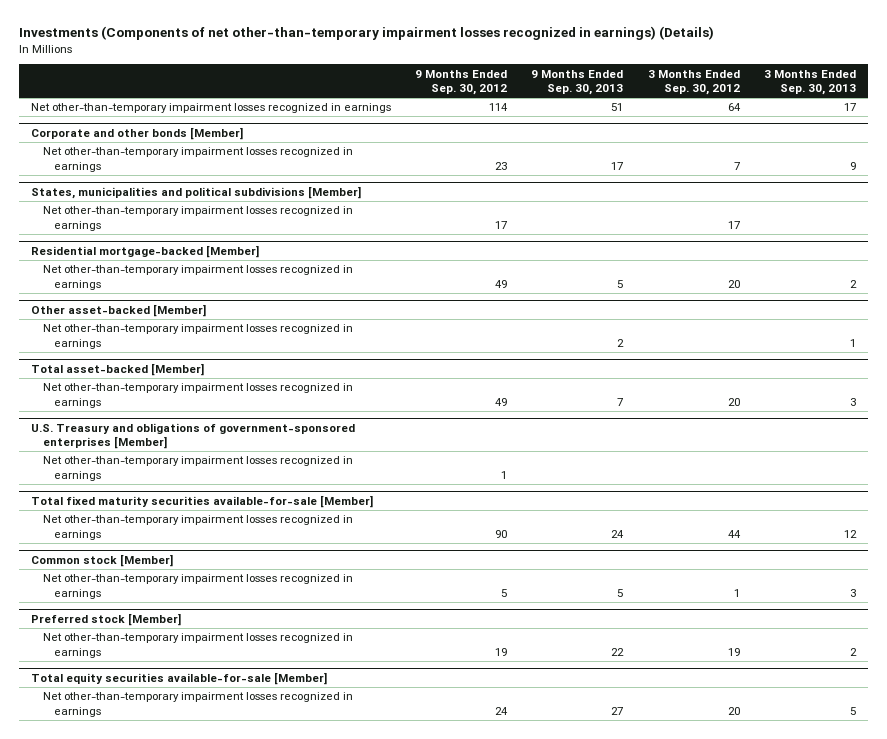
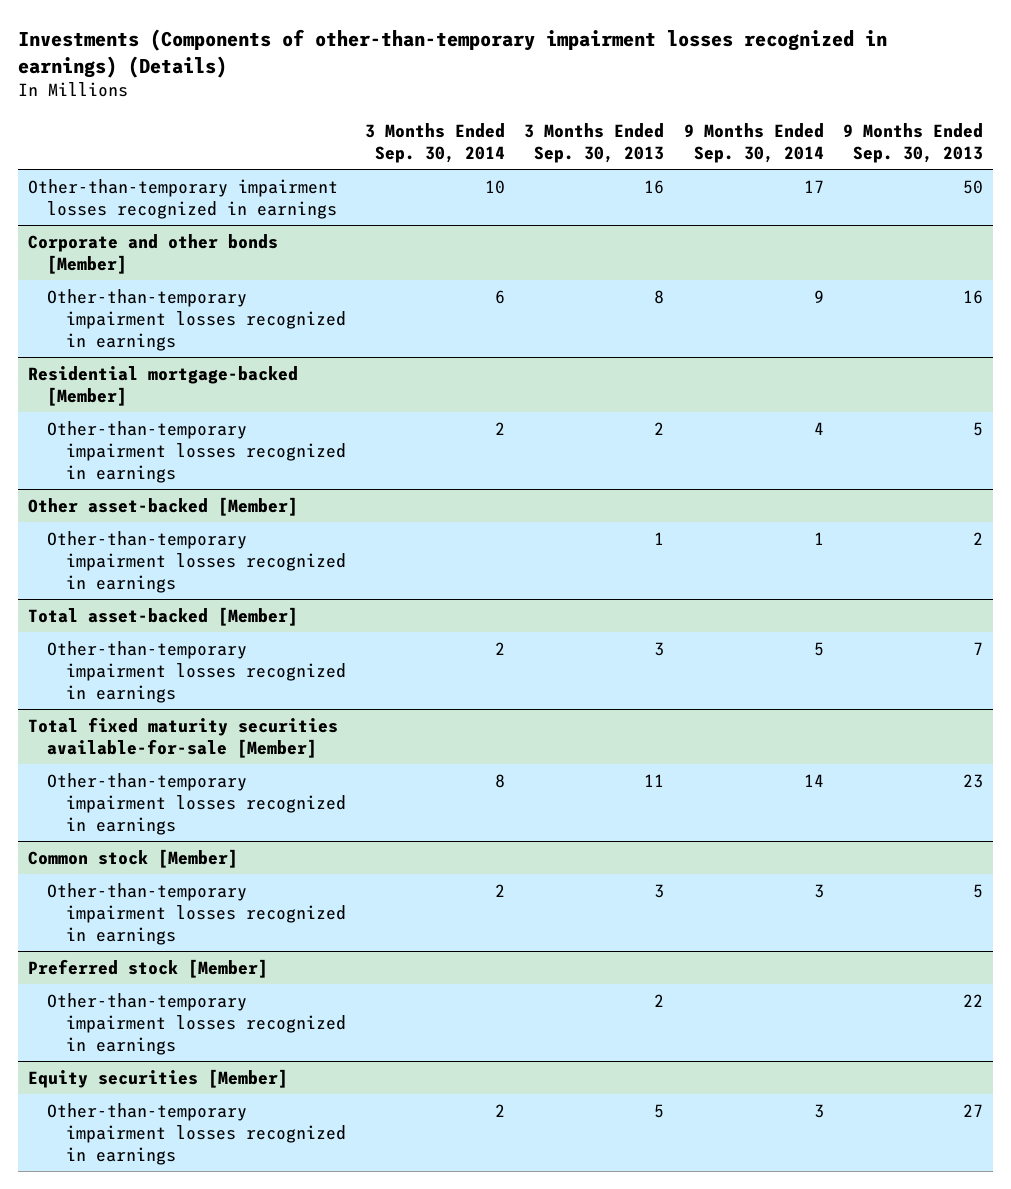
- Investments (Components of net other-than-temporary impairment losses recognized in earnings) (Details)
+ Investments (Components of other-than-temporary impairment losses recognized in earnings) (Details)
- | 9 Months Ended Sep. 30, 2012 | 9 Months Ended Sep. 30, 2013 | 3 Months Ended Sep. 30, 2012 | 3 Months Ended Sep. 30, 2013
+ | 3 Months Ended Sep. 30, 2014 | 3 Months Ended Sep. 30, 2013 | 9 Months Ended Sep. 30, 2014 | 9 Months Ended Sep. 30, 2013
- Net other-than-temporary impairment losses recognized in earnings | 114 | 51 | 64 | 17
+ Other-than-temporary impairment losses recognized in earnings | 10 | 16 | 17 | 50
@ Corporate and other bonds [Member]
- Net other-than-temporary impairment losses recognized in earnings | 23 | 17 | 7 | 9
- States, municipalities and political subdivisions [Member]
- Net other-than-temporary impairment losses recognized in earnings | 17 | | 17 |
@ Corporate and other bonds [Member]
+ Other-than-temporary impairment losses recognized in earnings | 6 | 8 | 9 | 16
@ Residential mortgage-backed [Member]
- Net other-than-temporary impairment losses recognized in earnings | 49 | 5 | 20 | 2
+ Other-than-temporary impairment losses recognized in earnings | 2 | 2 | 4 | 5
@ Other asset-backed [Member]
- Net other-than-temporary impairment losses recognized in earnings | | 2 | | 1
+ Other-than-temporary impairment losses recognized in earnings | | 1 | 1 | 2
@ Total asset-backed [Member]
- Net other-than-temporary impairment losses recognized in earnings | 49 | 7 | 20 | 3
- U.S. Treasury and obligations of government-sponsored enterprises [Member]
- Net other-than-temporary impairment losses recognized in earnings | 1 | | |
@ Total asset-backed [Member]
+ Other-than-temporary impairment losses recognized in earnings | 2 | 3 | 5 | 7
@ Total fixed maturity securities available-for-sale [Member]
- Net other-than-temporary impairment losses recognized in earnings | 90 | 24 | 44 | 12
+ Other-than-temporary impairment losses recognized in earnings | 8 | 11 | 14 | 23
@ Common stock [Member]
- Net other-than-temporary impairment losses recognized in earnings | 5 | 5 | 1 | 3
+ Other-than-temporary impairment losses recognized in earnings | 2 | 3 | 3 | 5
@ Preferred stock [Member]
- Net other-than-temporary impairment losses recognized in earnings | 19 | 22 | 19 | 2
- Total equity securities available-for-sale [Member]
- Net other-than-temporary impairment losses recognized in earnings | 24 | 27 | 20 | 5
@ Preferred stock [Member]
+ Other-than-temporary impairment losses recognized in earnings | | 2 | | 22
+ Equity securities [Member]
+ Other-than-temporary impairment losses recognized in earnings | 2 | 5 | 3 | 27

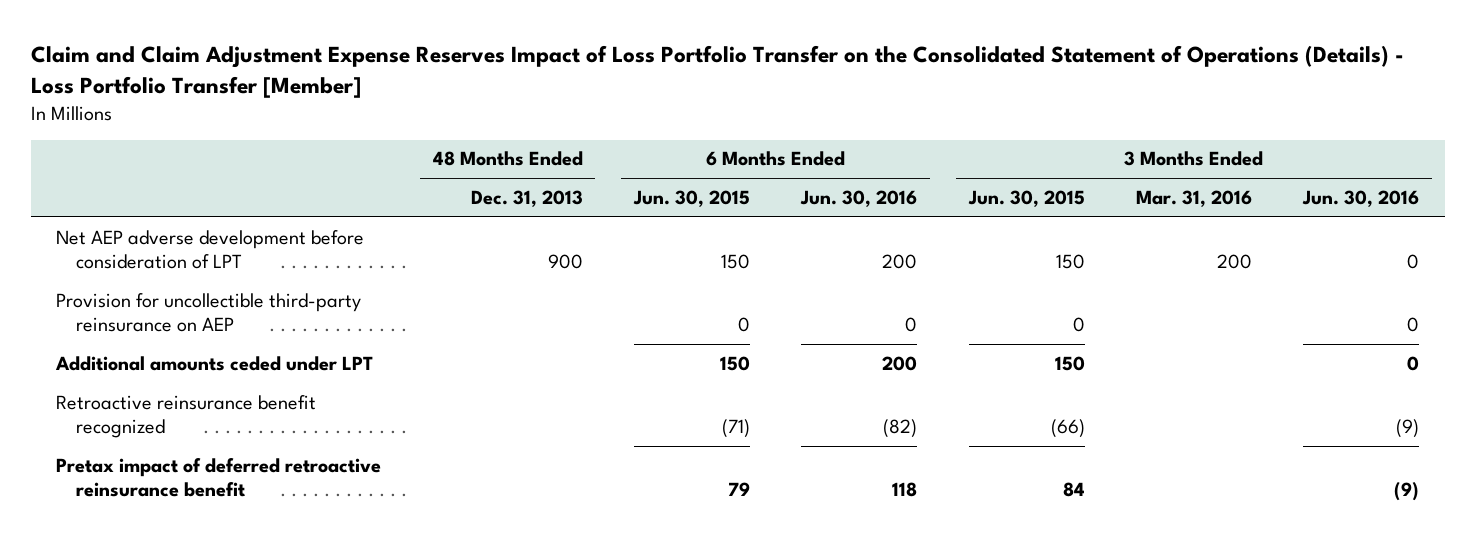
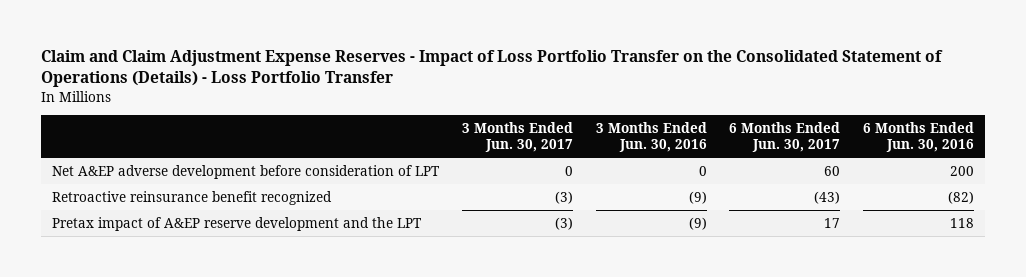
- Claim and Claim Adjustment Expense Reserves Impact of Loss Portfolio Transfer on the Consolidated Statement of Operations (Details) - Loss Portfolio Transfer [Member]
+ Claim and Claim Adjustment Expense Reserves - Impact of Loss Portfolio Transfer on the Consolidated Statement of Operations (Details) - Loss Portfolio Transfer
- | 48 Months Ended Dec. 31, 2013 | 6 Months Ended Jun. 30, 2015 | 6 Months Ended Jun. 30, 2016 | 3 Months Ended Jun. 30, 2015 | 3 Months Ended Mar. 31, 2016 | 3 Months Ended Jun. 30, 2016
+ | 3 Months Ended Jun. 30, 2017 | 3 Months Ended Jun. 30, 2016 | 6 Months Ended Jun. 30, 2017 | 6 Months Ended Jun. 30, 2016
- Net AEP adverse development before consideration of LPT | 900 | 150 | 200 | 150 | 200 | 0
- Provision for uncollectible third-party reinsurance on AEP | | 0 | 0 | 0 | | 0
- Additional amounts ceded under LPT | | 150 | 200 | 150 | | 0
+ Net A&EP adverse development before consideration of LPT | 0 | 0 | 60 | 200
- Pretax impact of deferred retroactive reinsurance benefit | | 79 | 118 | 84 | | (9)
+ Pretax impact of A&EP reserve development and the LPT | (3) | (9) | 17 | 118

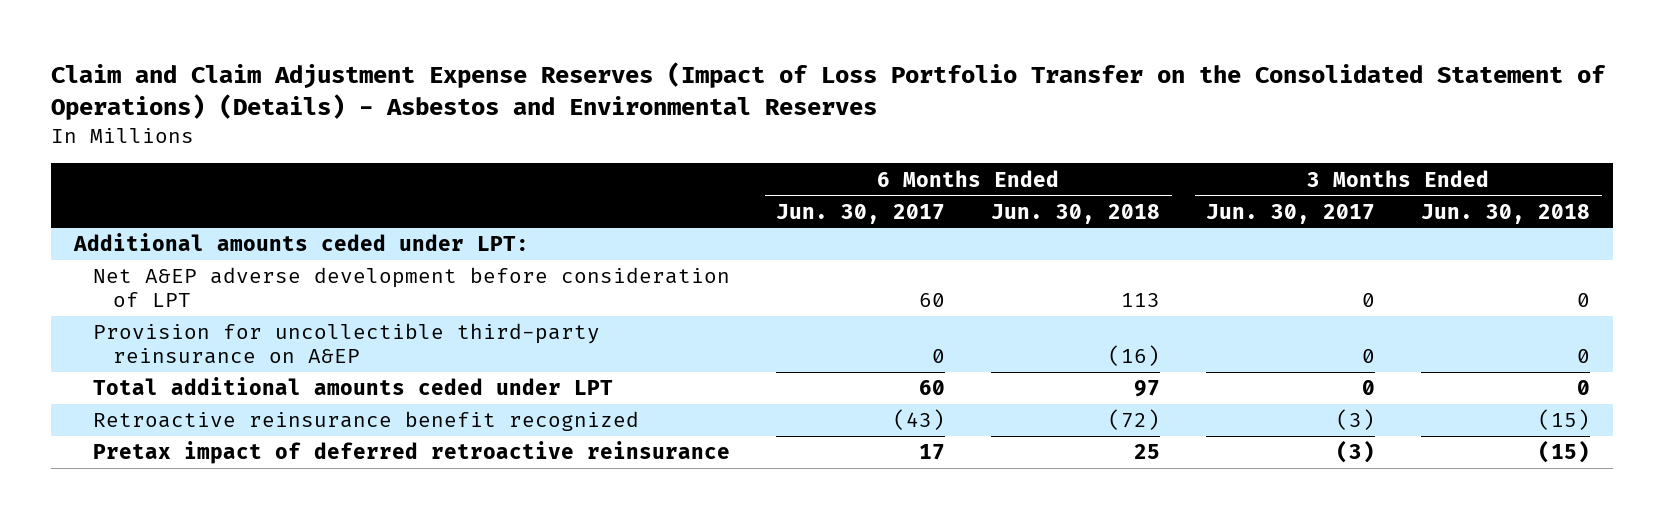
- Claim and Claim Adjustment Expense Reserves - Impact of Loss Portfolio Transfer on the Consolidated Statement of Operations (Details) - Loss Portfolio Transfer
+ Claim and Claim Adjustment Expense Reserves (Impact of Loss Portfolio Transfer on the Consolidated Statement of Operations) (Details) - Asbestos and Environmental Reserves
- | 3 Months Ended Jun. 30, 2017 | 3 Months Ended Jun. 30, 2016 | 6 Months Ended Jun. 30, 2017 | 6 Months Ended Jun. 30, 2016
+ | 6 Months Ended Jun. 30, 2017 | 6 Months Ended Jun. 30, 2018 | 3 Months Ended Jun. 30, 2017 | 3 Months Ended Jun. 30, 2018
+ Additional amounts ceded under LPT:
+ Provision for uncollectible third-party reinsurance on A&EP | 0 | (16) | 0 | 0
+ Total additional amounts ceded under LPT | 60 | 97 | 0 | 0
- Pretax impact of A&EP reserve development and the LPT | (3) | (9) | 17 | 118
+ Pretax impact of deferred retroactive reinsurance | 17 | 25 | (3) | (15)

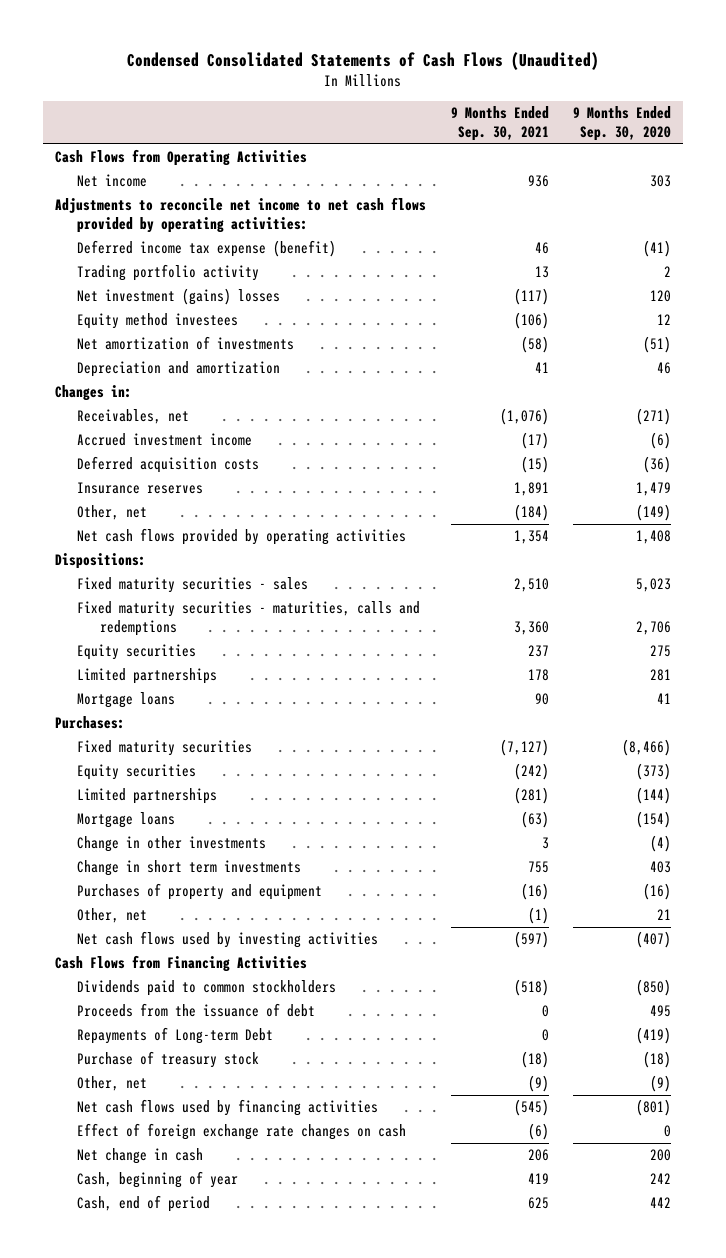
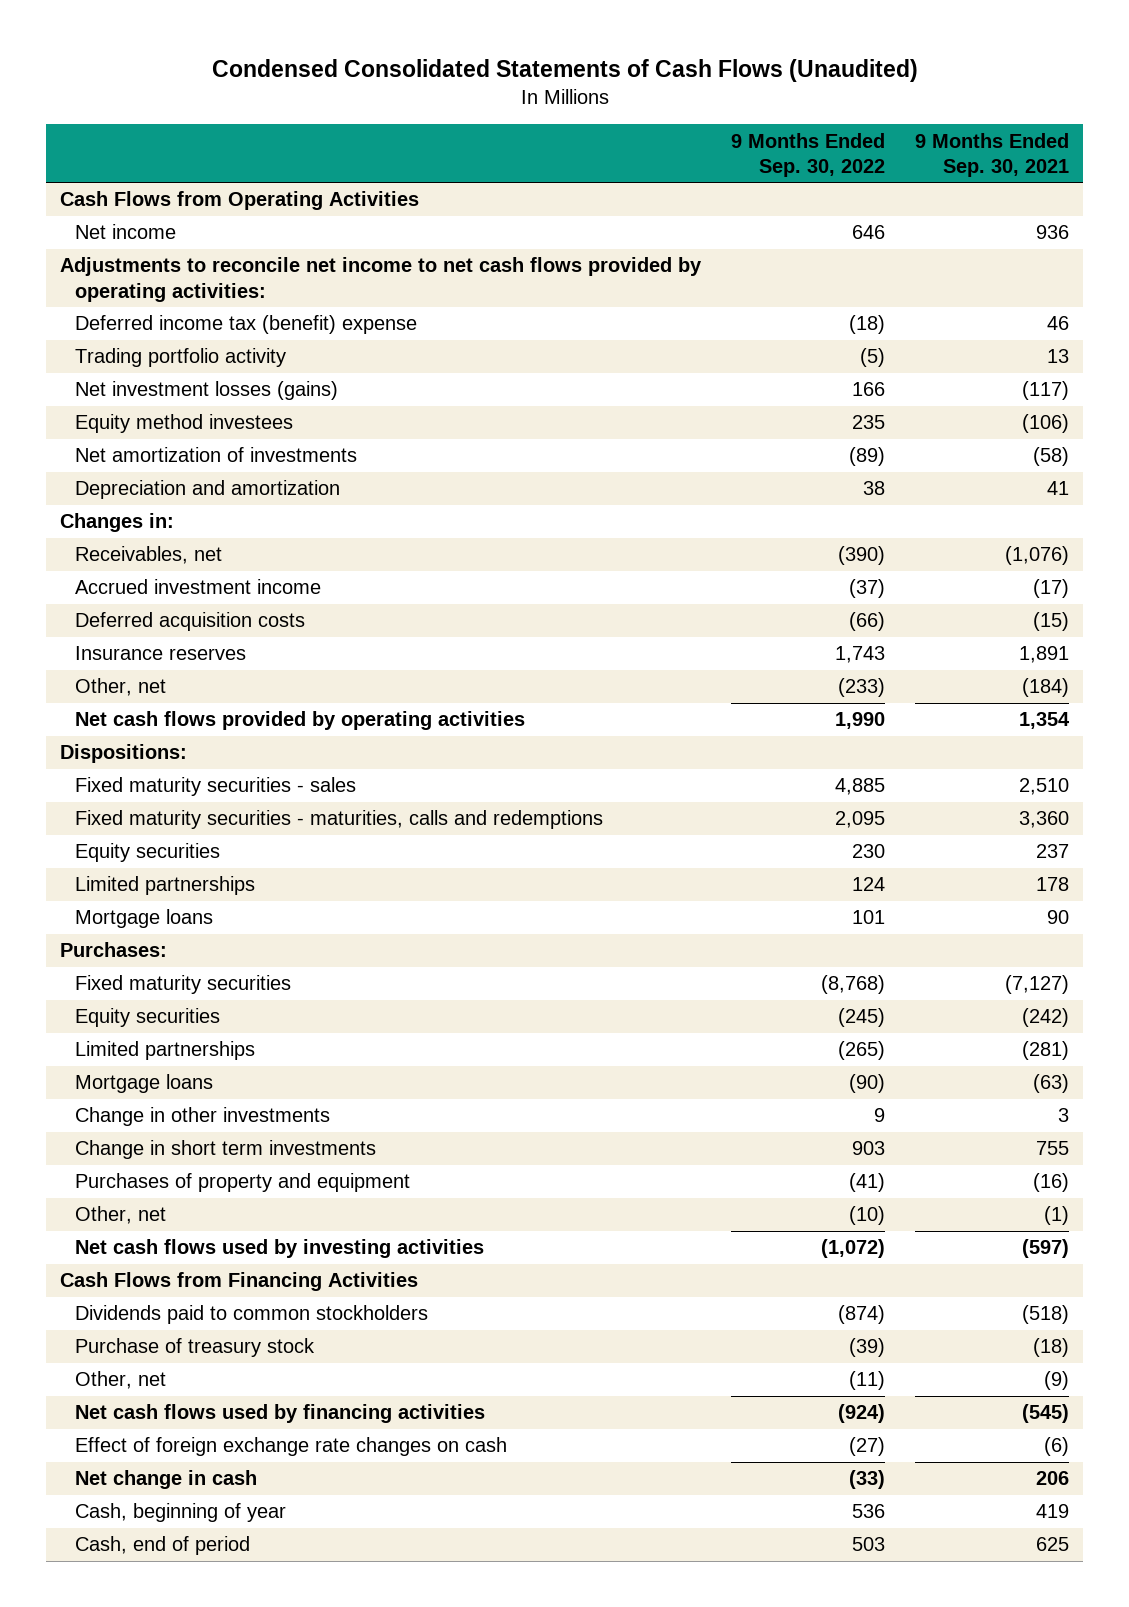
- | 9 Months Ended Sep. 30, 2021 | 9 Months Ended Sep. 30, 2020
+ | 9 Months Ended Sep. 30, 2022 | 9 Months Ended Sep. 30, 2021
- Deferred income tax expense (benefit) | 46 | (41)
+ Deferred income tax (benefit) expense | (18) | 46
- Net investment (gains) losses | (117) | 120
+ Net investment losses (gains) | 166 | (117)
- Proceeds from the issuance of debt | 0 | 495
- Repayments of Long-term Debt | 0 | (419)

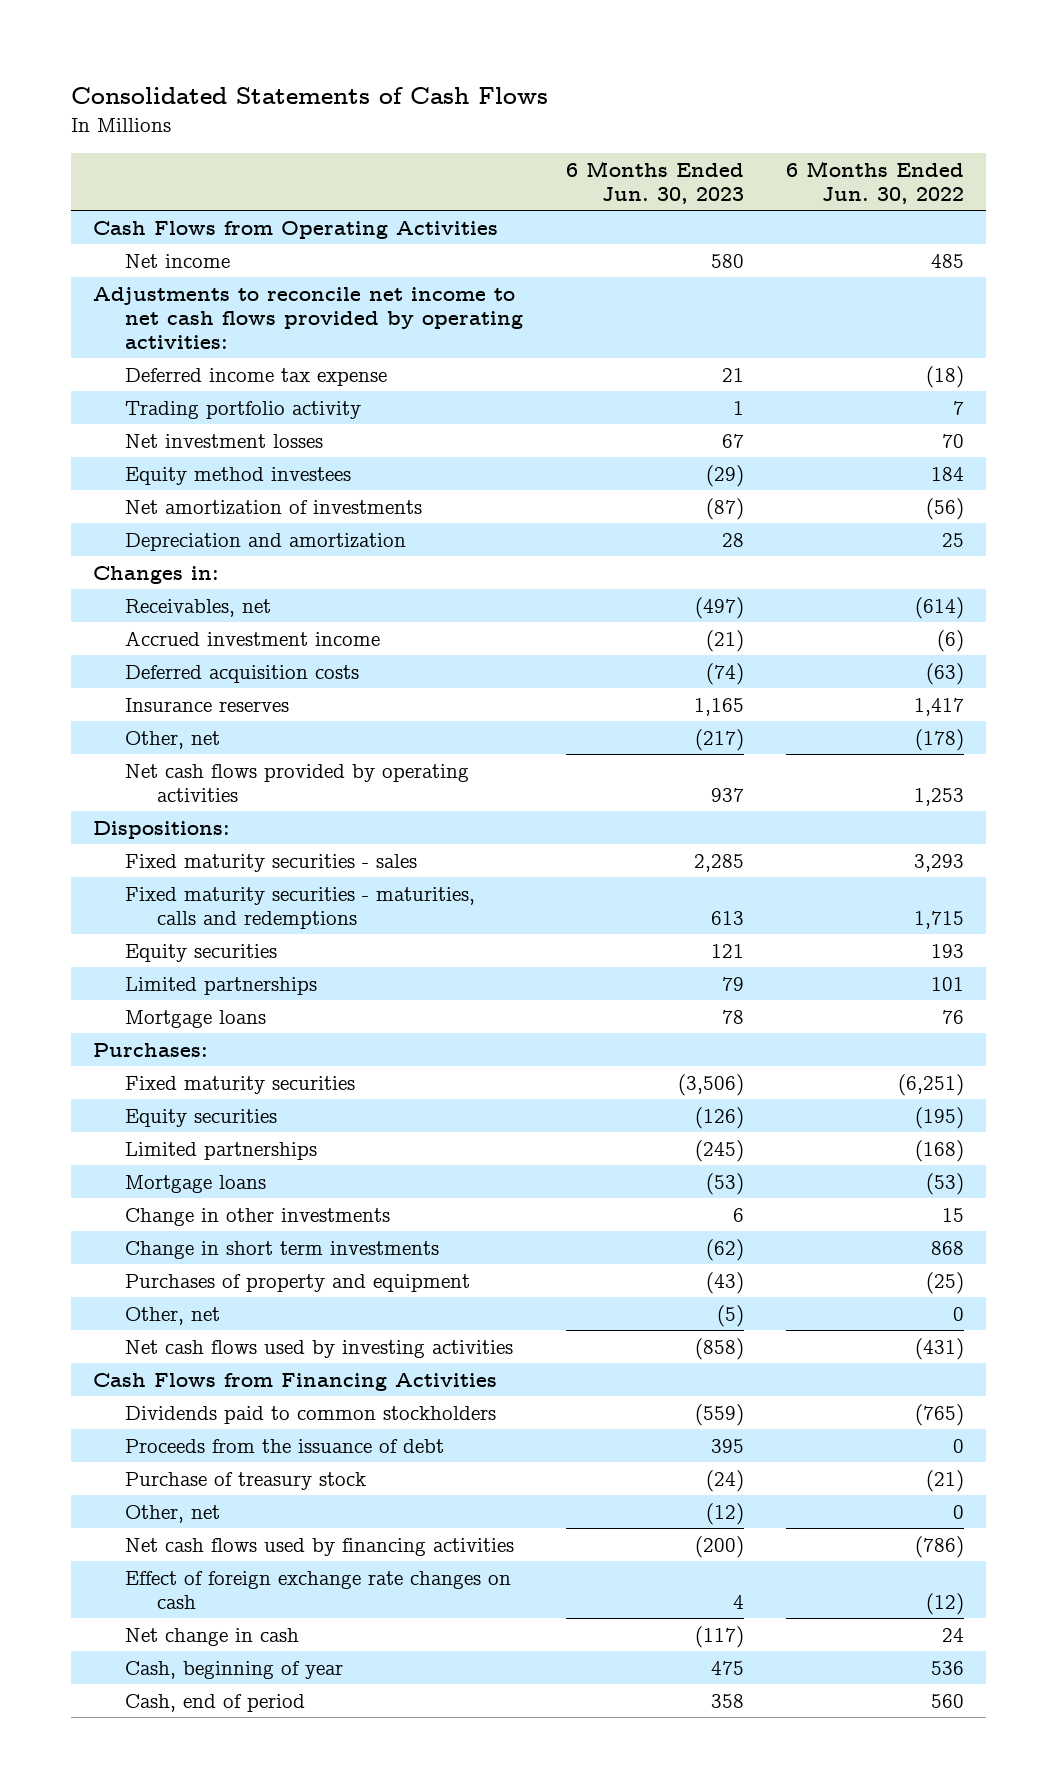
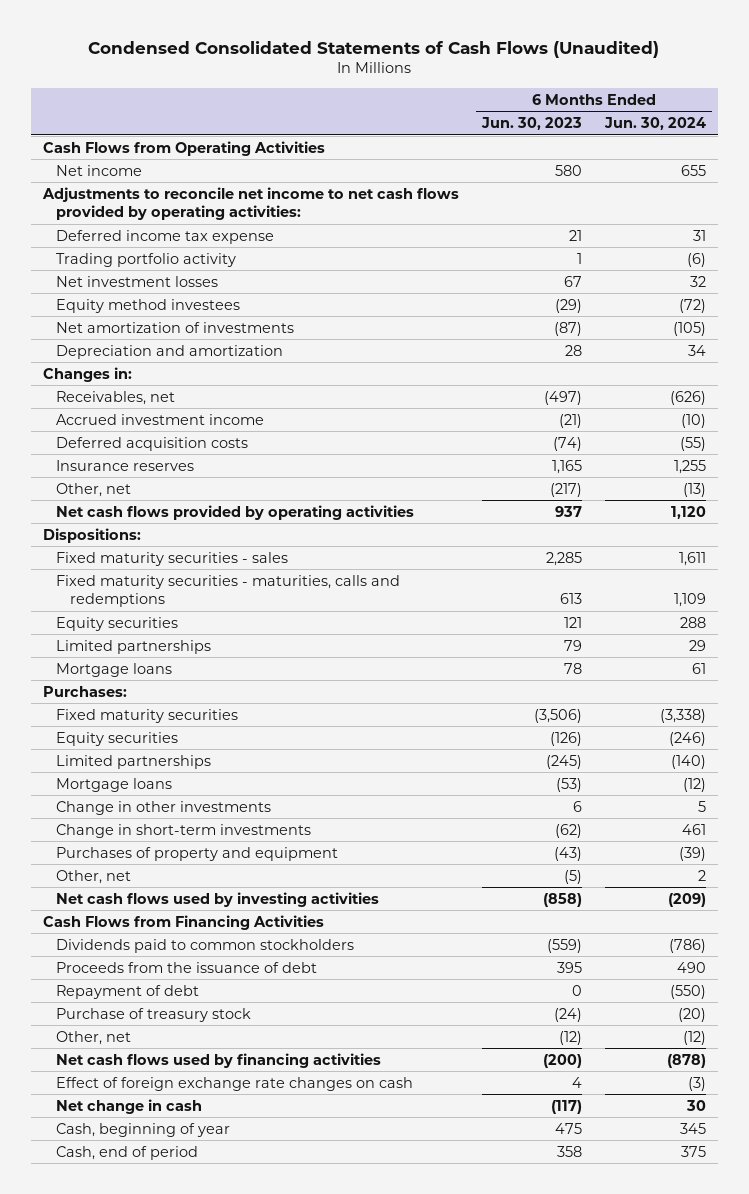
- Consolidated Statements of Cash Flows
+ Condensed Consolidated Statements of Cash Flows (Unaudited)
- | 6 Months Ended Jun. 30, 2023 | 6 Months Ended Jun. 30, 2022
+ | 6 Months Ended Jun. 30, 2023 | 6 Months Ended Jun. 30, 2024
- Change in short term investments | (62) | 868
+ Change in short-term investments | (62) | 461
+ Repayment of debt | 0 | (550)

